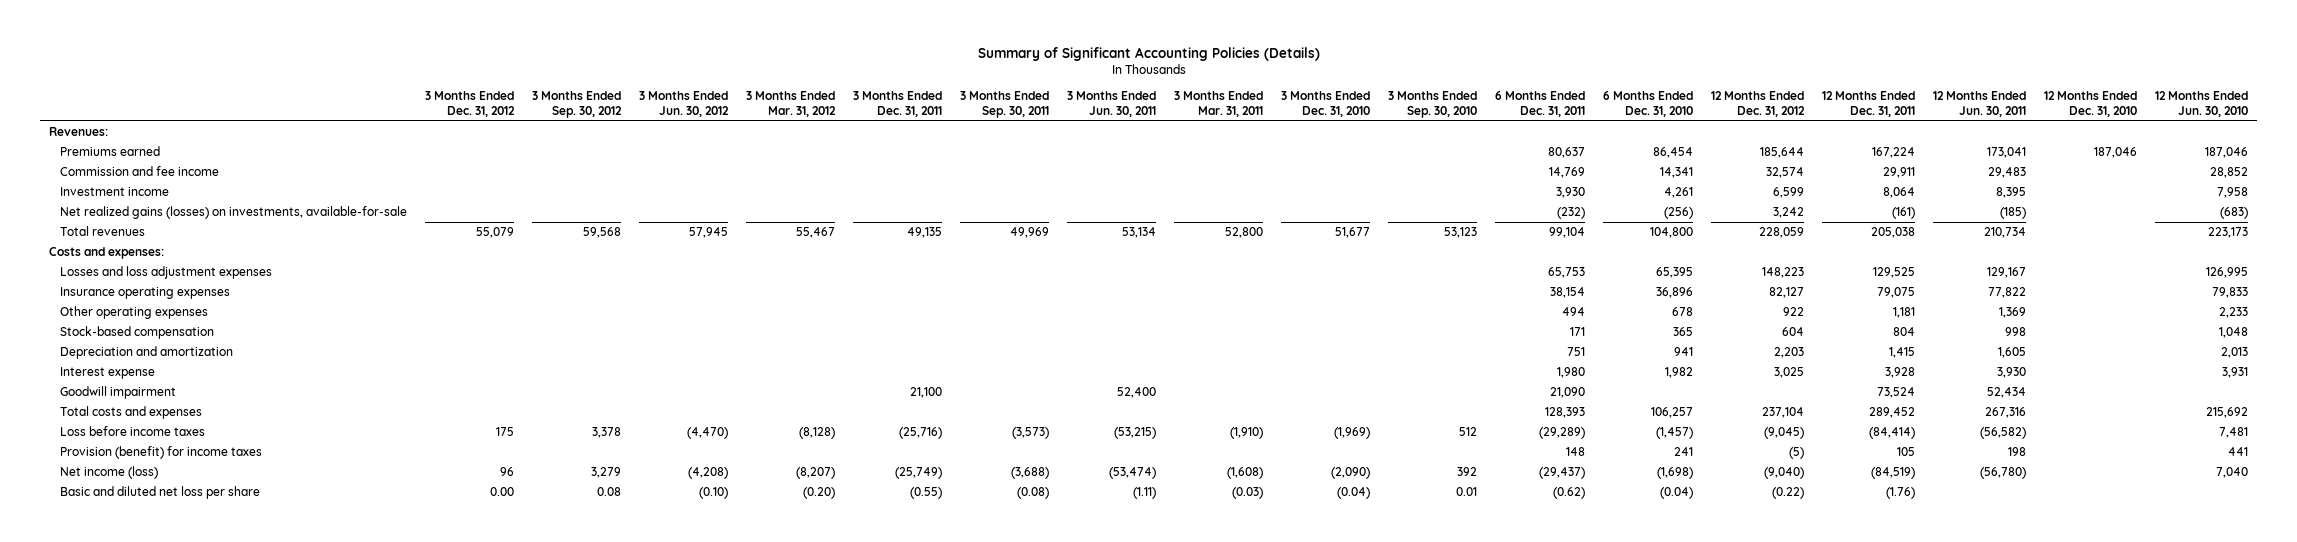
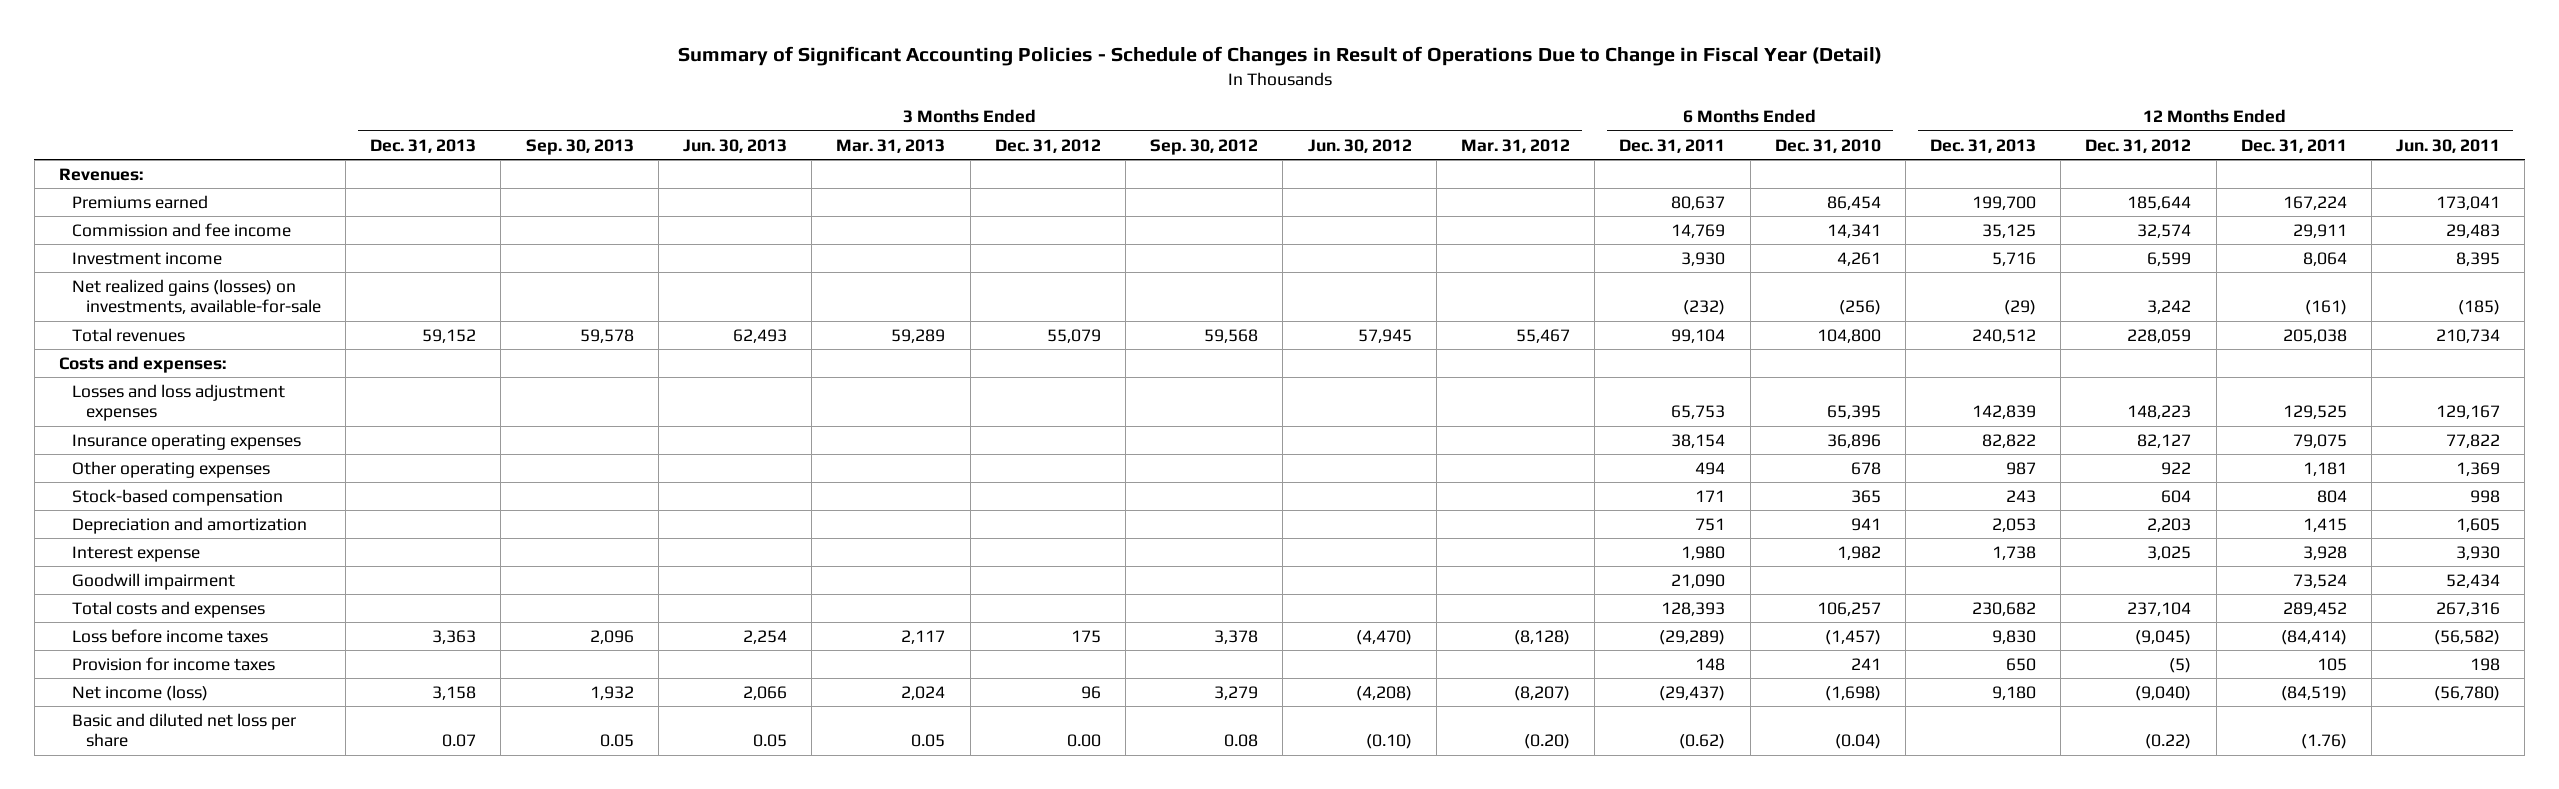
- Summary of Significant Accounting Policies (Details)
+ Summary of Significant Accounting Policies - Schedule of Changes in Result of Operations Due to Change in Fiscal Year (Detail)
- | 3 Months Ended Dec. 31, 2012 | 3 Months Ended Sep. 30, 2012 | 3 Months Ended Jun. 30, 2012 | 3 Months Ended Mar. 31, 2012 | 3 Months Ended Dec. 31, 2011 | 3 Months Ended Sep. 30, 2011 | 3 Months Ended Jun. 30, 2011 | 3 Months Ended Mar. 31, 2011 | 3 Months Ended Dec. 31, 2010 | 3 Months Ended Sep. 30, 2010 | 6 Months Ended Dec. 31, 2011 | 6 Months Ended Dec. 31, 2010 | 12 Months Ended Dec. 31, 2012 | 12 Months Ended Dec. 31, 2011 | 12 Months Ended Jun. 30, 2011 | 12 Months Ended Dec. 31, 2010 | 12 Months Ended Jun. 30, 2010
+ | 3 Months Ended Dec. 31, 2013 | 3 Months Ended Sep. 30, 2013 | 3 Months Ended Jun. 30, 2013 | 3 Months Ended Mar. 31, 2013 | 3 Months Ended Dec. 31, 2012 | 3 Months Ended Sep. 30, 2012 | 3 Months Ended Jun. 30, 2012 | 3 Months Ended Mar. 31, 2012 | 6 Months Ended Dec. 31, 2011 | 6 Months Ended Dec. 31, 2010 | 12 Months Ended Dec. 31, 2013 | 12 Months Ended Dec. 31, 2012 | 12 Months Ended Dec. 31, 2011 | 12 Months Ended Jun. 30, 2011
- Provision (benefit) for income taxes | | | | | | | | | | | 148 | 241 | (5) | 105 | 198 | | 441
+ Provision for income taxes | | | | | | | | | 148 | 241 | 650 | (5) | 105 | 198

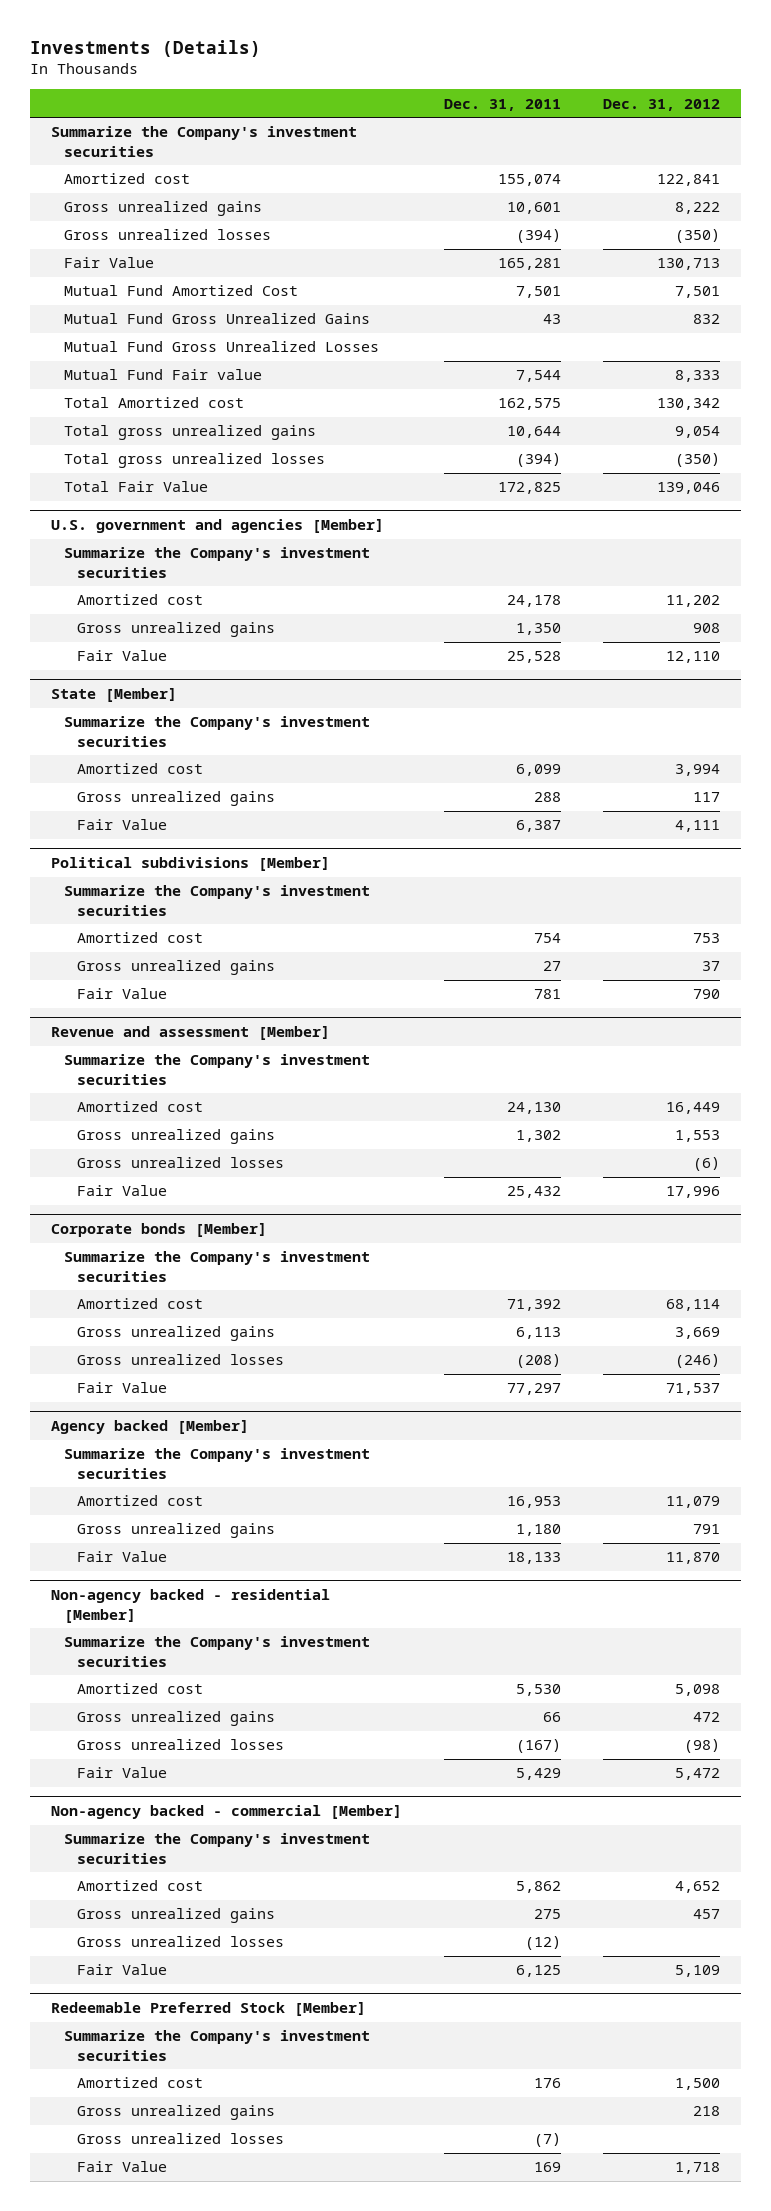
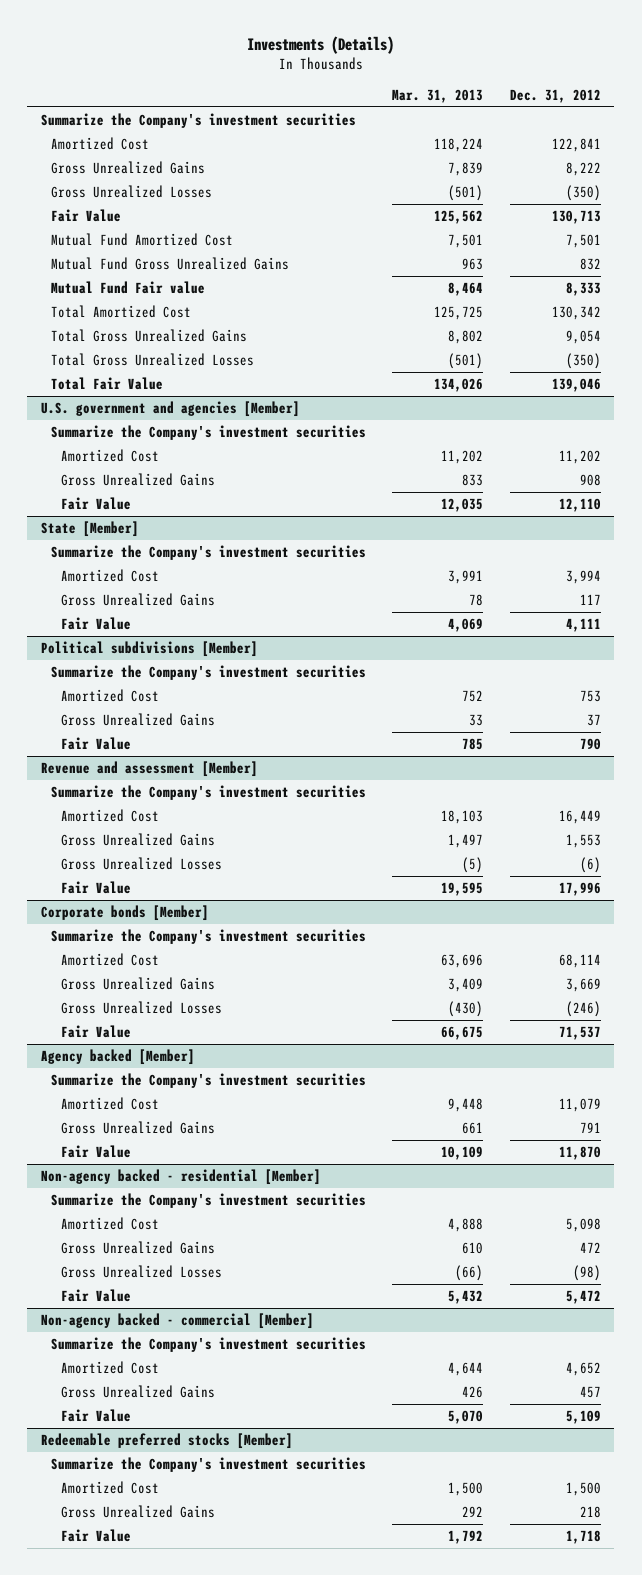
- | Dec. 31, 2011 | Dec. 31, 2012
+ | Mar. 31, 2013 | Dec. 31, 2012
- Amortized cost | 155,074 | 122,841
- Gross unrealized gains | 10,601 | 8,222
- Gross unrealized losses | (394) | (350)
+ Amortized Cost | 118,224 | 122,841
+ Gross Unrealized Gains | 7,839 | 8,222
+ Gross Unrealized Losses | (501) | (350)
- Mutual Fund Gross Unrealized Losses
- Total Amortized cost | 162,575 | 130,342
- Total gross unrealized gains | 10,644 | 9,054
- Total gross unrealized losses | (394) | (350)
+ Total Amortized Cost | 125,725 | 130,342
+ Total Gross Unrealized Gains | 8,802 | 9,054
+ Total Gross Unrealized Losses | (501) | (350)
@ U.S. government and agencies [Member]
- Amortized cost | 24,178 | 11,202
- Gross unrealized gains | 1,350 | 908
+ Amortized Cost | 11,202 | 11,202
+ Gross Unrealized Gains | 833 | 908
@ State [Member]
- Amortized cost | 6,099 | 3,994
- Gross unrealized gains | 288 | 117
+ Amortized Cost | 3,991 | 3,994
+ Gross Unrealized Gains | 78 | 117
@ Political subdivisions [Member]
- Amortized cost | 754 | 753
- Gross unrealized gains | 27 | 37
+ Amortized Cost | 752 | 753
+ Gross Unrealized Gains | 33 | 37
@ Revenue and assessment [Member]
- Amortized cost | 24,130 | 16,449
- Gross unrealized gains | 1,302 | 1,553
- Gross unrealized losses | | (6)
+ Amortized Cost | 18,103 | 16,449
+ Gross Unrealized Gains | 1,497 | 1,553
+ Gross Unrealized Losses | (5) | (6)
@ Corporate bonds [Member]
- Amortized cost | 71,392 | 68,114
- Gross unrealized gains | 6,113 | 3,669
- Gross unrealized losses | (208) | (246)
+ Amortized Cost | 63,696 | 68,114
+ Gross Unrealized Gains | 3,409 | 3,669
+ Gross Unrealized Losses | (430) | (246)
@ Agency backed [Member]
- Amortized cost | 16,953 | 11,079
- Gross unrealized gains | 1,180 | 791
+ Amortized Cost | 9,448 | 11,079
+ Gross Unrealized Gains | 661 | 791
@ Non-agency backed - residential [Member]
- Amortized cost | 5,530 | 5,098
- Gross unrealized gains | 66 | 472
- Gross unrealized losses | (167) | (98)
+ Amortized Cost | 4,888 | 5,098
+ Gross Unrealized Gains | 610 | 472
+ Gross Unrealized Losses | (66) | (98)
@ Non-agency backed - commercial [Member]
- Amortized cost | 5,862 | 4,652
- Gross unrealized gains | 275 | 457
- Gross unrealized losses | (12) |
+ Amortized Cost | 4,644 | 4,652
+ Gross Unrealized Gains | 426 | 457
- Redeemable Preferred Stock [Member]
+ Redeemable preferred stocks [Member]
- Amortized cost | 176 | 1,500
- Gross unrealized gains | | 218
- Gross unrealized losses | (7) |
+ Amortized Cost | 1,500 | 1,500
+ Gross Unrealized Gains | 292 | 218

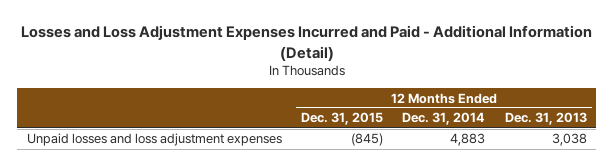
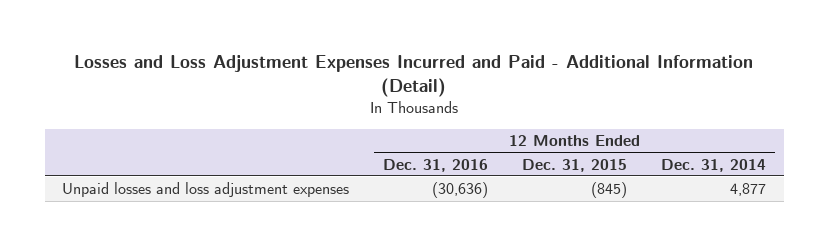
- | 12 Months Ended Dec. 31, 2015 | 12 Months Ended Dec. 31, 2014 | 12 Months Ended Dec. 31, 2013
+ | 12 Months Ended Dec. 31, 2016 | 12 Months Ended Dec. 31, 2015 | 12 Months Ended Dec. 31, 2014
- Unpaid losses and loss adjustment expenses | (845) | 4,883 | 3,038
+ Unpaid losses and loss adjustment expenses | (30,636) | (845) | 4,877

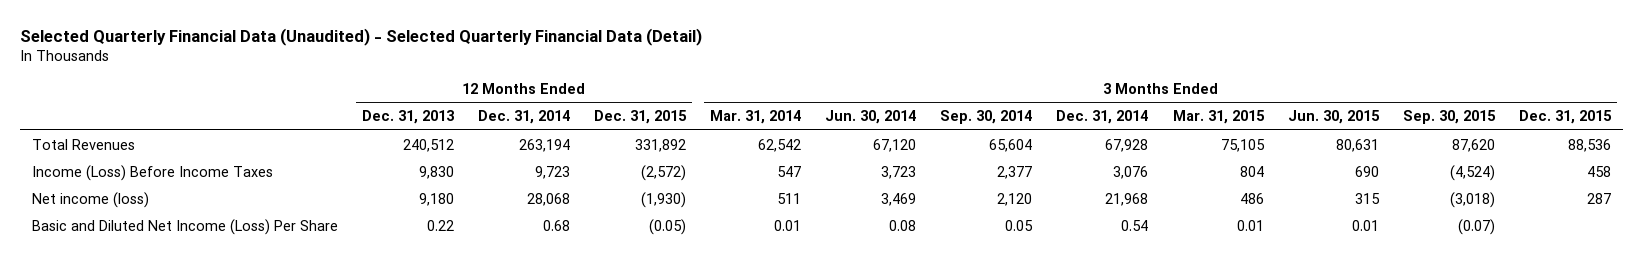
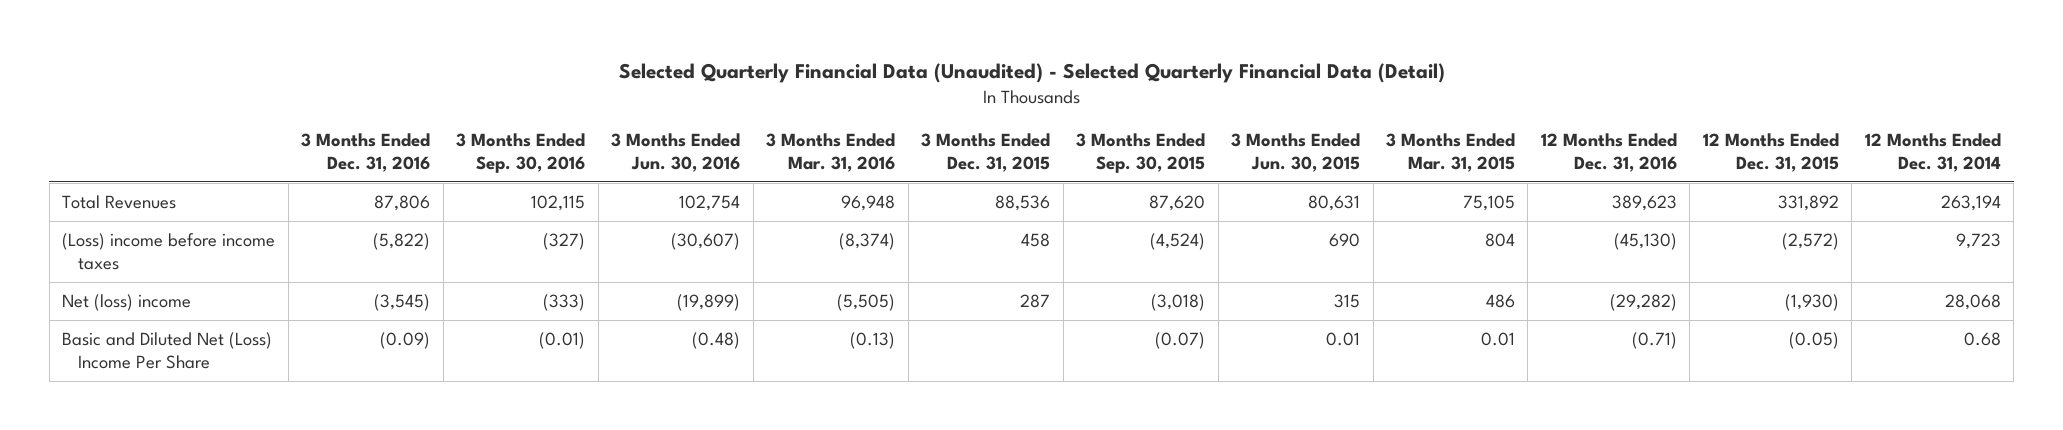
- | 12 Months Ended Dec. 31, 2013 | 12 Months Ended Dec. 31, 2014 | 12 Months Ended Dec. 31, 2015 | 3 Months Ended Mar. 31, 2014 | 3 Months Ended Jun. 30, 2014 | 3 Months Ended Sep. 30, 2014 | 3 Months Ended Dec. 31, 2014 | 3 Months Ended Mar. 31, 2015 | 3 Months Ended Jun. 30, 2015 | 3 Months Ended Sep. 30, 2015 | 3 Months Ended Dec. 31, 2015
+ | 3 Months Ended Dec. 31, 2016 | 3 Months Ended Sep. 30, 2016 | 3 Months Ended Jun. 30, 2016 | 3 Months Ended Mar. 31, 2016 | 3 Months Ended Dec. 31, 2015 | 3 Months Ended Sep. 30, 2015 | 3 Months Ended Jun. 30, 2015 | 3 Months Ended Mar. 31, 2015 | 12 Months Ended Dec. 31, 2016 | 12 Months Ended Dec. 31, 2015 | 12 Months Ended Dec. 31, 2014
- Income (Loss) Before Income Taxes | 9,830 | 9,723 | (2,572) | 547 | 3,723 | 2,377 | 3,076 | 804 | 690 | (4,524) | 458
- Net income (loss) | 9,180 | 28,068 | (1,930) | 511 | 3,469 | 2,120 | 21,968 | 486 | 315 | (3,018) | 287
- Basic and Diluted Net Income (Loss) Per Share | 0.22 | 0.68 | (0.05) | 0.01 | 0.08 | 0.05 | 0.54 | 0.01 | 0.01 | (0.07) |
+ (Loss) income before income taxes | (5,822) | (327) | (30,607) | (8,374) | 458 | (4,524) | 690 | 804 | (45,130) | (2,572) | 9,723
+ Net (loss) income | (3,545) | (333) | (19,899) | (5,505) | 287 | (3,018) | 315 | 486 | (29,282) | (1,930) | 28,068
+ Basic and Diluted Net (Loss) Income Per Share | (0.09) | (0.01) | (0.48) | (0.13) | | (0.07) | 0.01 | 0.01 | (0.71) | (0.05) | 0.68

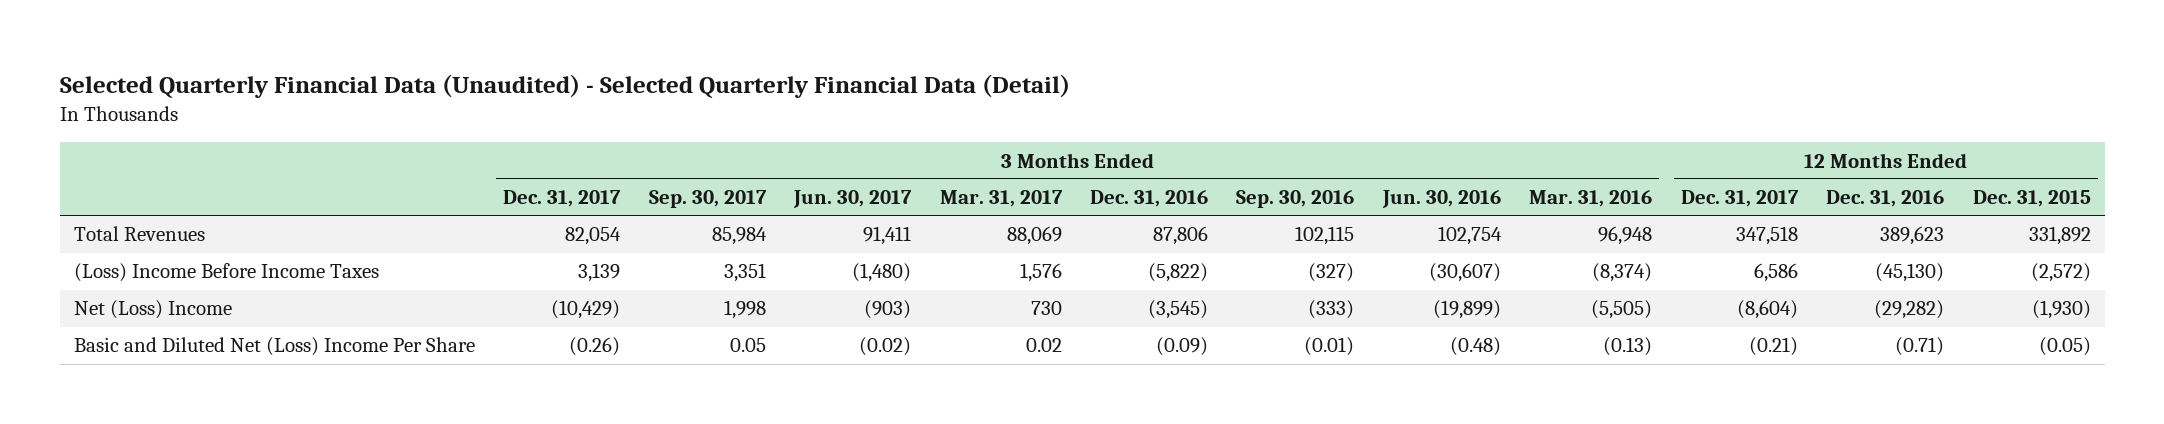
- | 3 Months Ended Dec. 31, 2016 | 3 Months Ended Sep. 30, 2016 | 3 Months Ended Jun. 30, 2016 | 3 Months Ended Mar. 31, 2016 | 3 Months Ended Dec. 31, 2015 | 3 Months Ended Sep. 30, 2015 | 3 Months Ended Jun. 30, 2015 | 3 Months Ended Mar. 31, 2015 | 12 Months Ended Dec. 31, 2016 | 12 Months Ended Dec. 31, 2015 | 12 Months Ended Dec. 31, 2014
+ | 3 Months Ended Dec. 31, 2017 | 3 Months Ended Sep. 30, 2017 | 3 Months Ended Jun. 30, 2017 | 3 Months Ended Mar. 31, 2017 | 3 Months Ended Dec. 31, 2016 | 3 Months Ended Sep. 30, 2016 | 3 Months Ended Jun. 30, 2016 | 3 Months Ended Mar. 31, 2016 | 12 Months Ended Dec. 31, 2017 | 12 Months Ended Dec. 31, 2016 | 12 Months Ended Dec. 31, 2015
- (Loss) income before income taxes | (5,822) | (327) | (30,607) | (8,374) | 458 | (4,524) | 690 | 804 | (45,130) | (2,572) | 9,723
- Net (loss) income | (3,545) | (333) | (19,899) | (5,505) | 287 | (3,018) | 315 | 486 | (29,282) | (1,930) | 28,068
+ (Loss) Income Before Income Taxes | 3,139 | 3,351 | (1,480) | 1,576 | (5,822) | (327) | (30,607) | (8,374) | 6,586 | (45,130) | (2,572)
+ Net (Loss) Income | (10,429) | 1,998 | (903) | 730 | (3,545) | (333) | (19,899) | (5,505) | (8,604) | (29,282) | (1,930)

